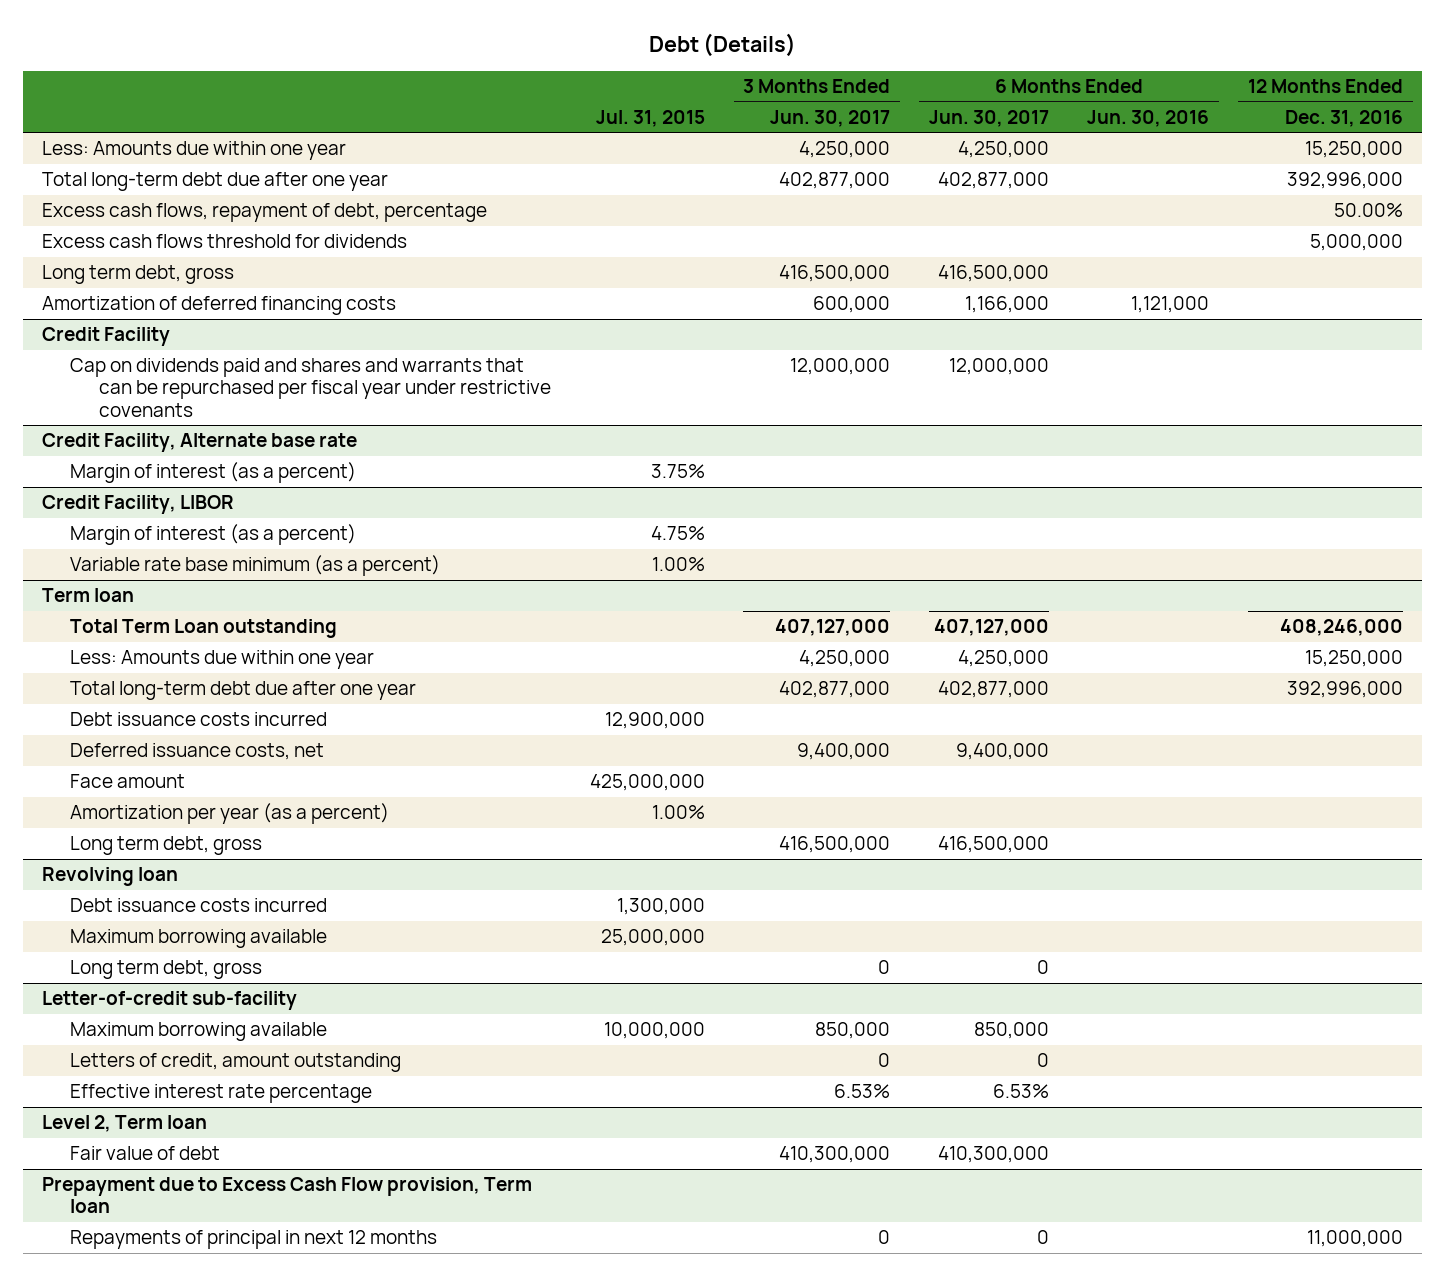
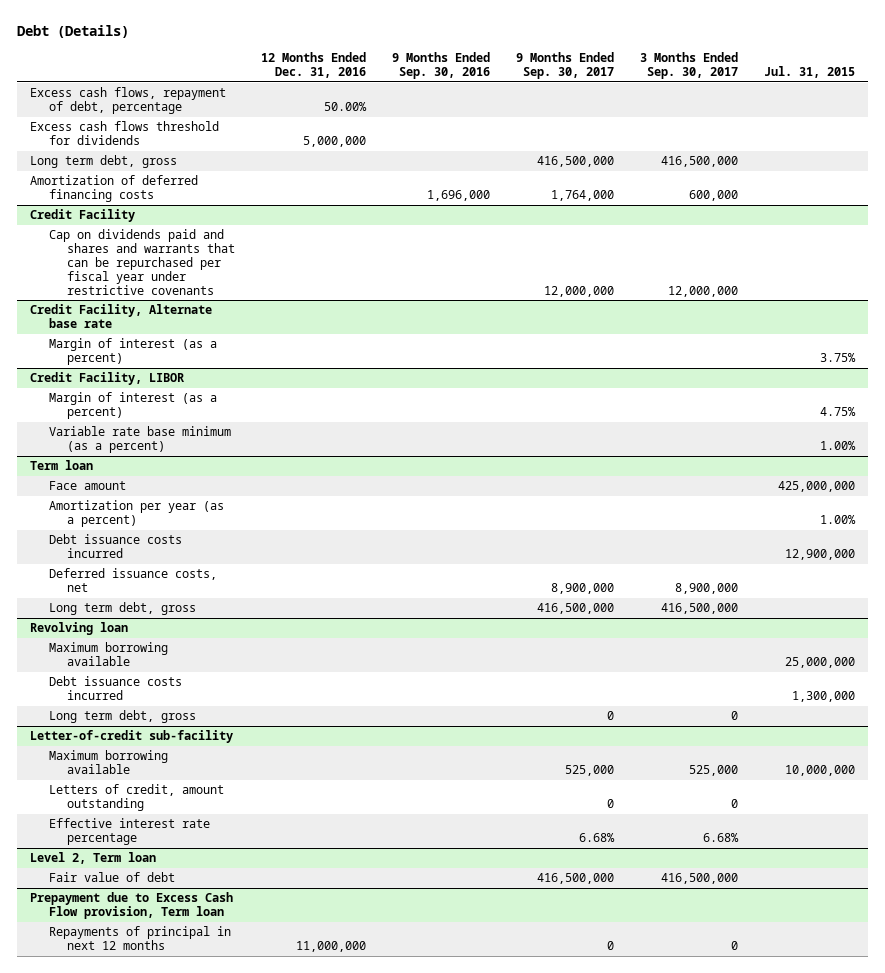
- | Jul. 31, 2015 | 3 Months Ended Jun. 30, 2017 | 6 Months Ended Jun. 30, 2017 | 6 Months Ended Jun. 30, 2016 | 12 Months Ended Dec. 31, 2016
+ | 12 Months Ended Dec. 31, 2016 | 9 Months Ended Sep. 30, 2016 | 9 Months Ended Sep. 30, 2017 | 3 Months Ended Sep. 30, 2017 | Jul. 31, 2015
- Less: Amounts due within one year | | 4,250,000 | 4,250,000 | | 15,250,000
- Total long-term debt due after one year | | 402,877,000 | 402,877,000 | | 392,996,000
@ Term loan
- Total Term Loan outstanding | | 407,127,000 | 407,127,000 | | 408,246,000
- Less: Amounts due within one year | | 4,250,000 | 4,250,000 | | 15,250,000
- Total long-term debt due after one year | | 402,877,000 | 402,877,000 | | 392,996,000
moved down: Debt issuance costs incurred | | | | | 12,900,000
moved down: Deferred issuance costs, net | | | 8,900,000 | 8,900,000 |
@ Revolving loan
moved down: Debt issuance costs incurred | | | | | 1,300,000

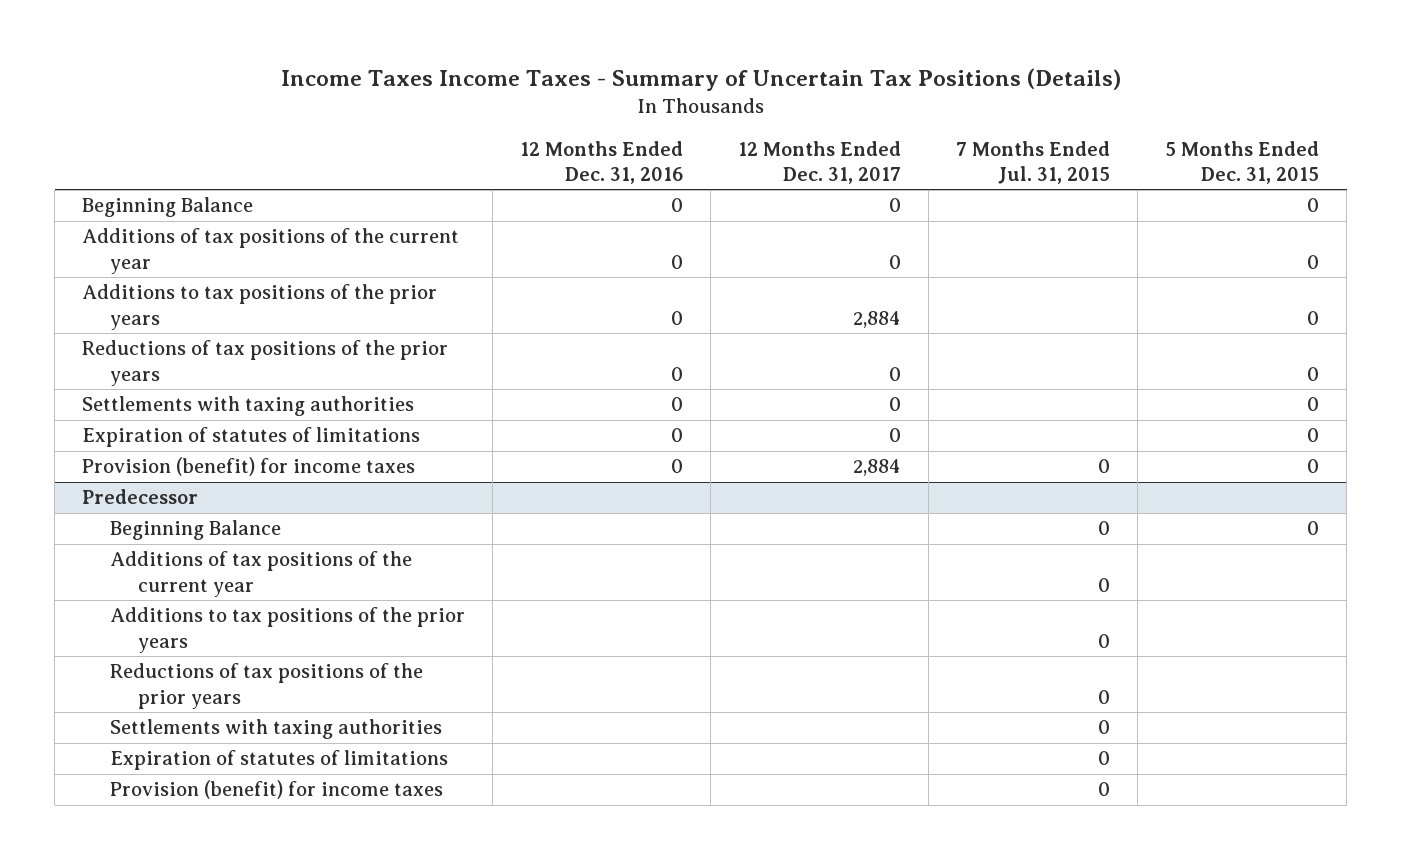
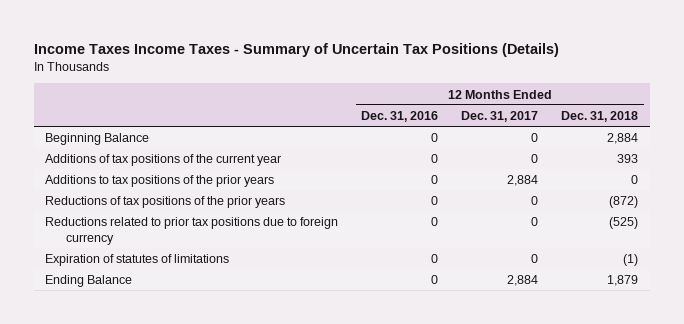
- | 12 Months Ended Dec. 31, 2016 | 12 Months Ended Dec. 31, 2017 | 7 Months Ended Jul. 31, 2015 | 5 Months Ended Dec. 31, 2015
+ | 12 Months Ended Dec. 31, 2016 | 12 Months Ended Dec. 31, 2017 | 12 Months Ended Dec. 31, 2018
- Settlements with taxing authorities | 0 | 0 | | 0
+ Reductions related to prior tax positions due to foreign currency | 0 | 0 | (525)
- Provision (benefit) for income taxes | 0 | 2,884 | 0 | 0
- Predecessor
- Beginning Balance | | | 0 | 0
- Additions of tax positions of the current year | | | 0 |
- Additions to tax positions of the prior years | | | 0 |
- Reductions of tax positions of the prior years | | | 0 |
- Settlements with taxing authorities | | | 0 |
- Expiration of statutes of limitations | | | 0 |
- Provision (benefit) for income taxes | | | 0 |
+ Ending Balance | 0 | 2,884 | 1,879

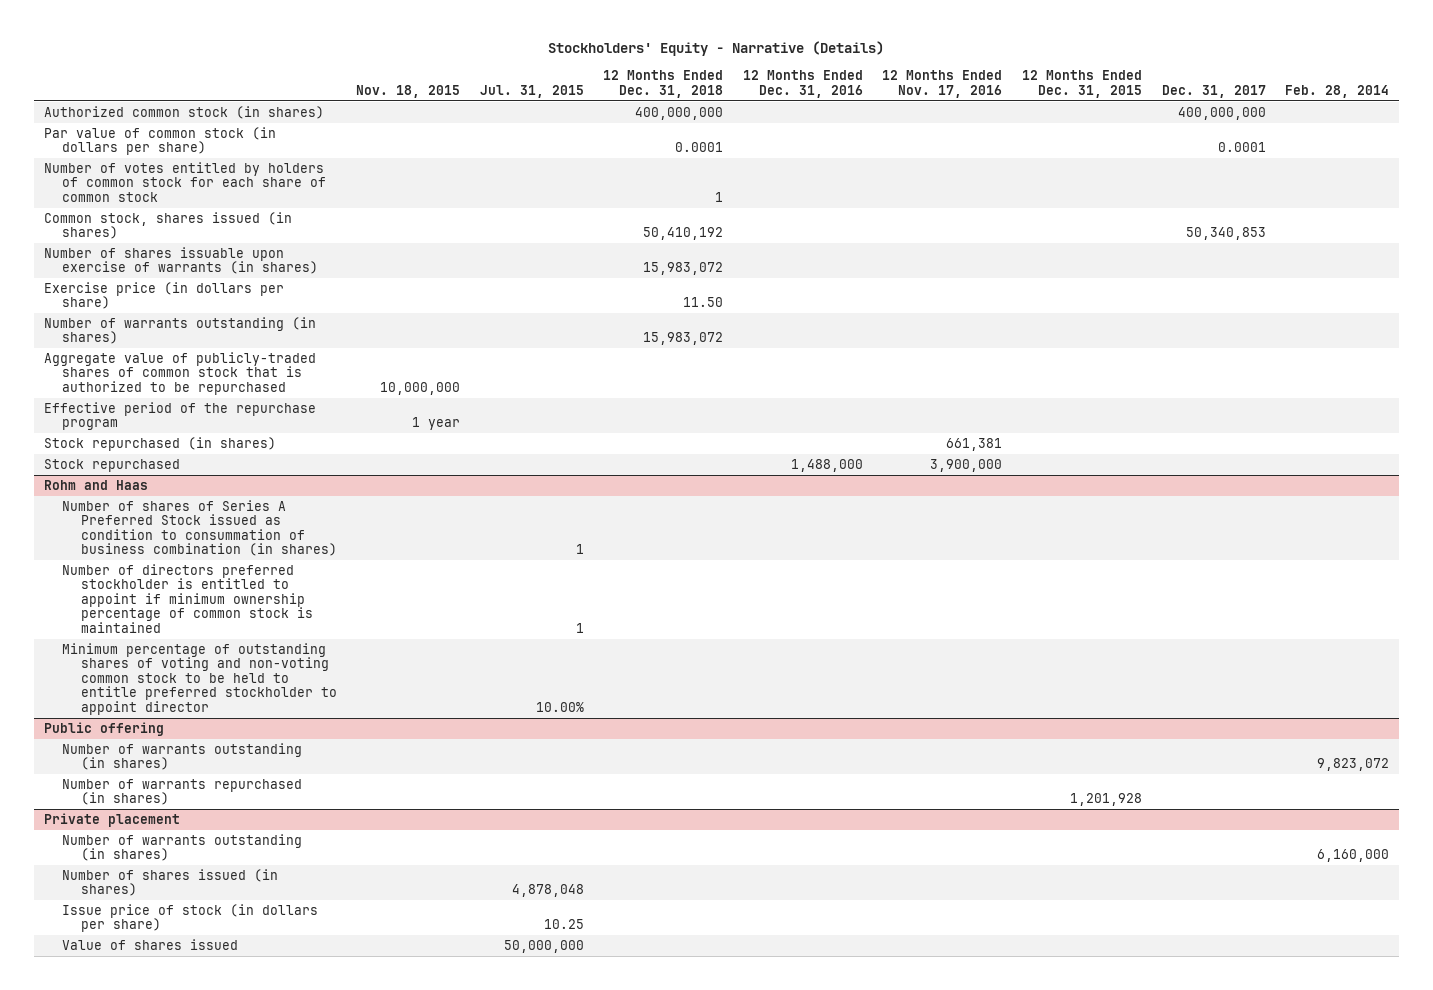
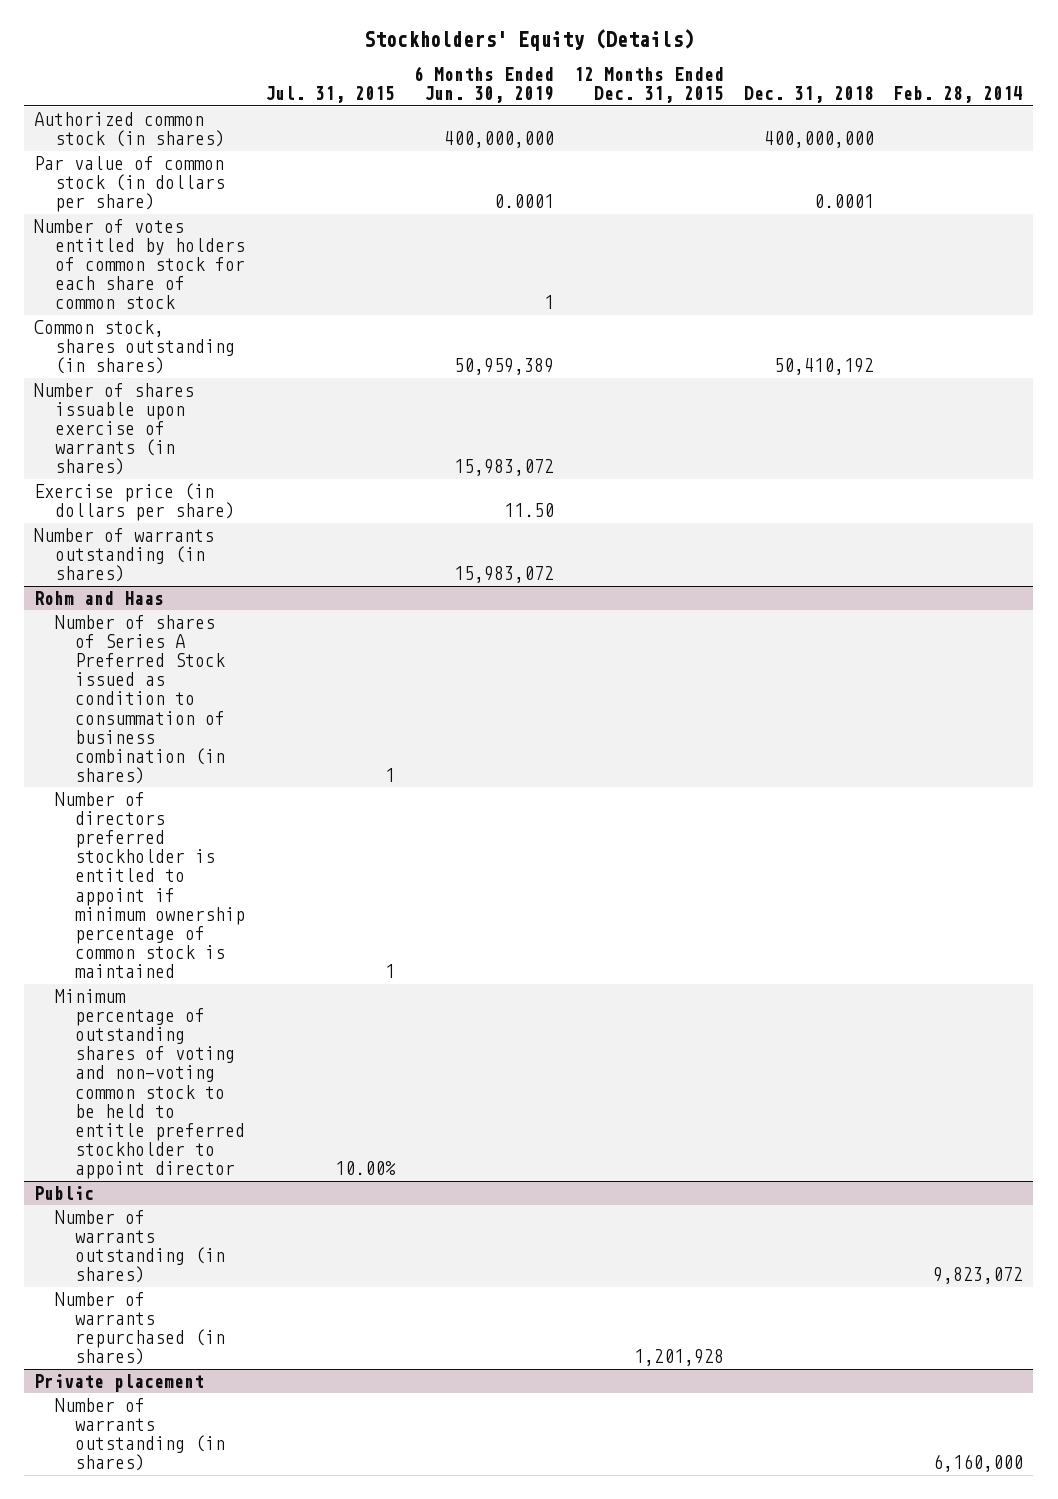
- Stockholders' Equity - Narrative (Details)
+ Stockholders' Equity (Details)
- | Nov. 18, 2015 | Jul. 31, 2015 | 12 Months Ended Dec. 31, 2018 | 12 Months Ended Dec. 31, 2016 | 12 Months Ended Nov. 17, 2016 | 12 Months Ended Dec. 31, 2015 | Dec. 31, 2017 | Feb. 28, 2014
+ | Jul. 31, 2015 | 6 Months Ended Jun. 30, 2019 | 12 Months Ended Dec. 31, 2015 | Dec. 31, 2018 | Feb. 28, 2014
- Common stock, shares issued (in shares) | | | 50,410,192 | | | | 50,340,853 |
+ Common stock, shares outstanding (in shares) | | 50,959,389 | | 50,410,192 |
- Aggregate value of publicly-traded shares of common stock that is authorized to be repurchased | 10,000,000 | | | | | | |
- Effective period of the repurchase program | 1 year | | | | | | |
- Stock repurchased (in shares) | | | | | 661,381 | | |
- Stock repurchased | | | | 1,488,000 | 3,900,000 | | |
- Public offering
+ Public
@ Private placement
- Number of shares issued (in shares) | | 4,878,048 | | | | | |
- Issue price of stock (in dollars per share) | | 10.25 | | | | | |
- Value of shares issued | | 50,000,000 | | | | | |

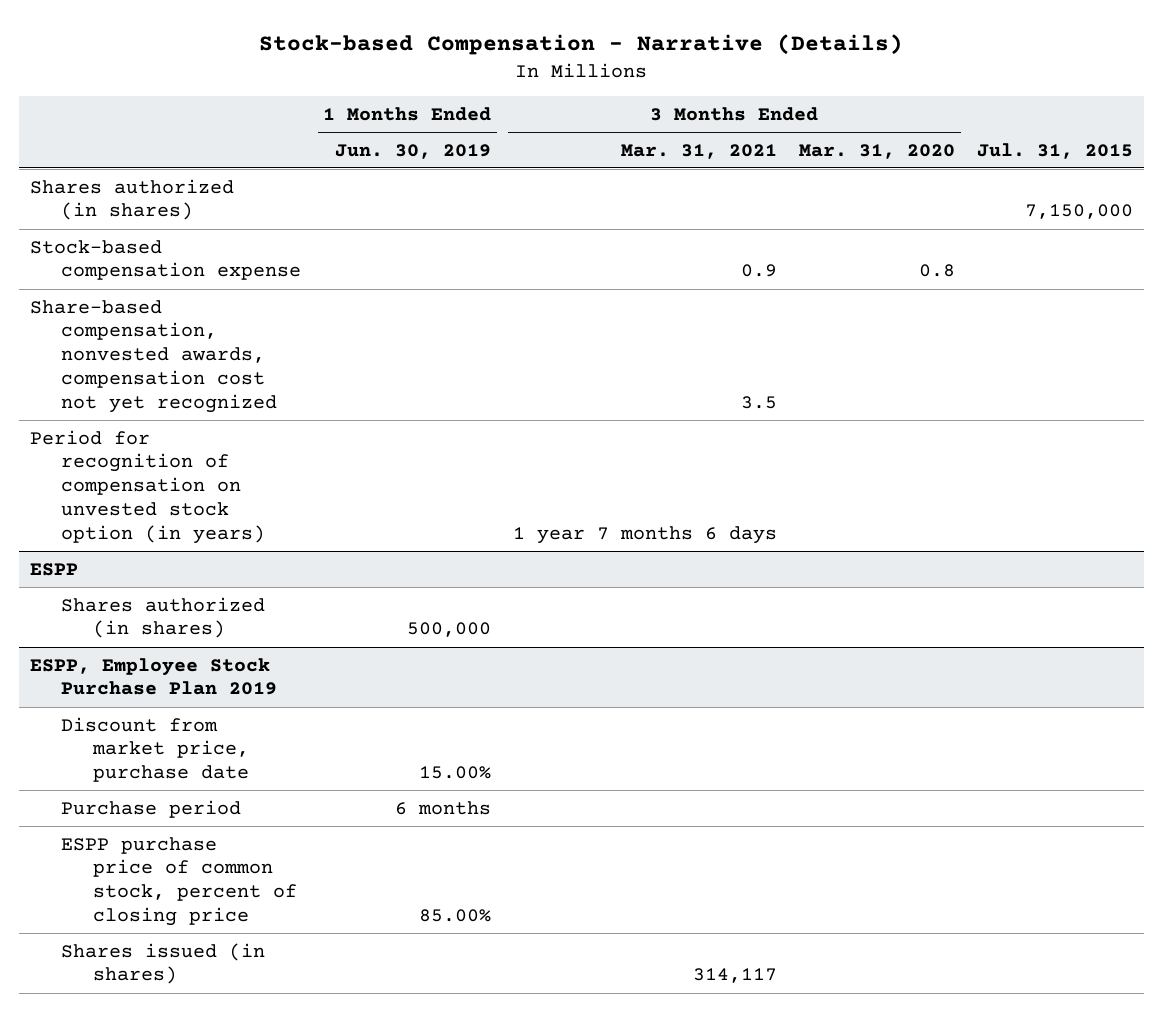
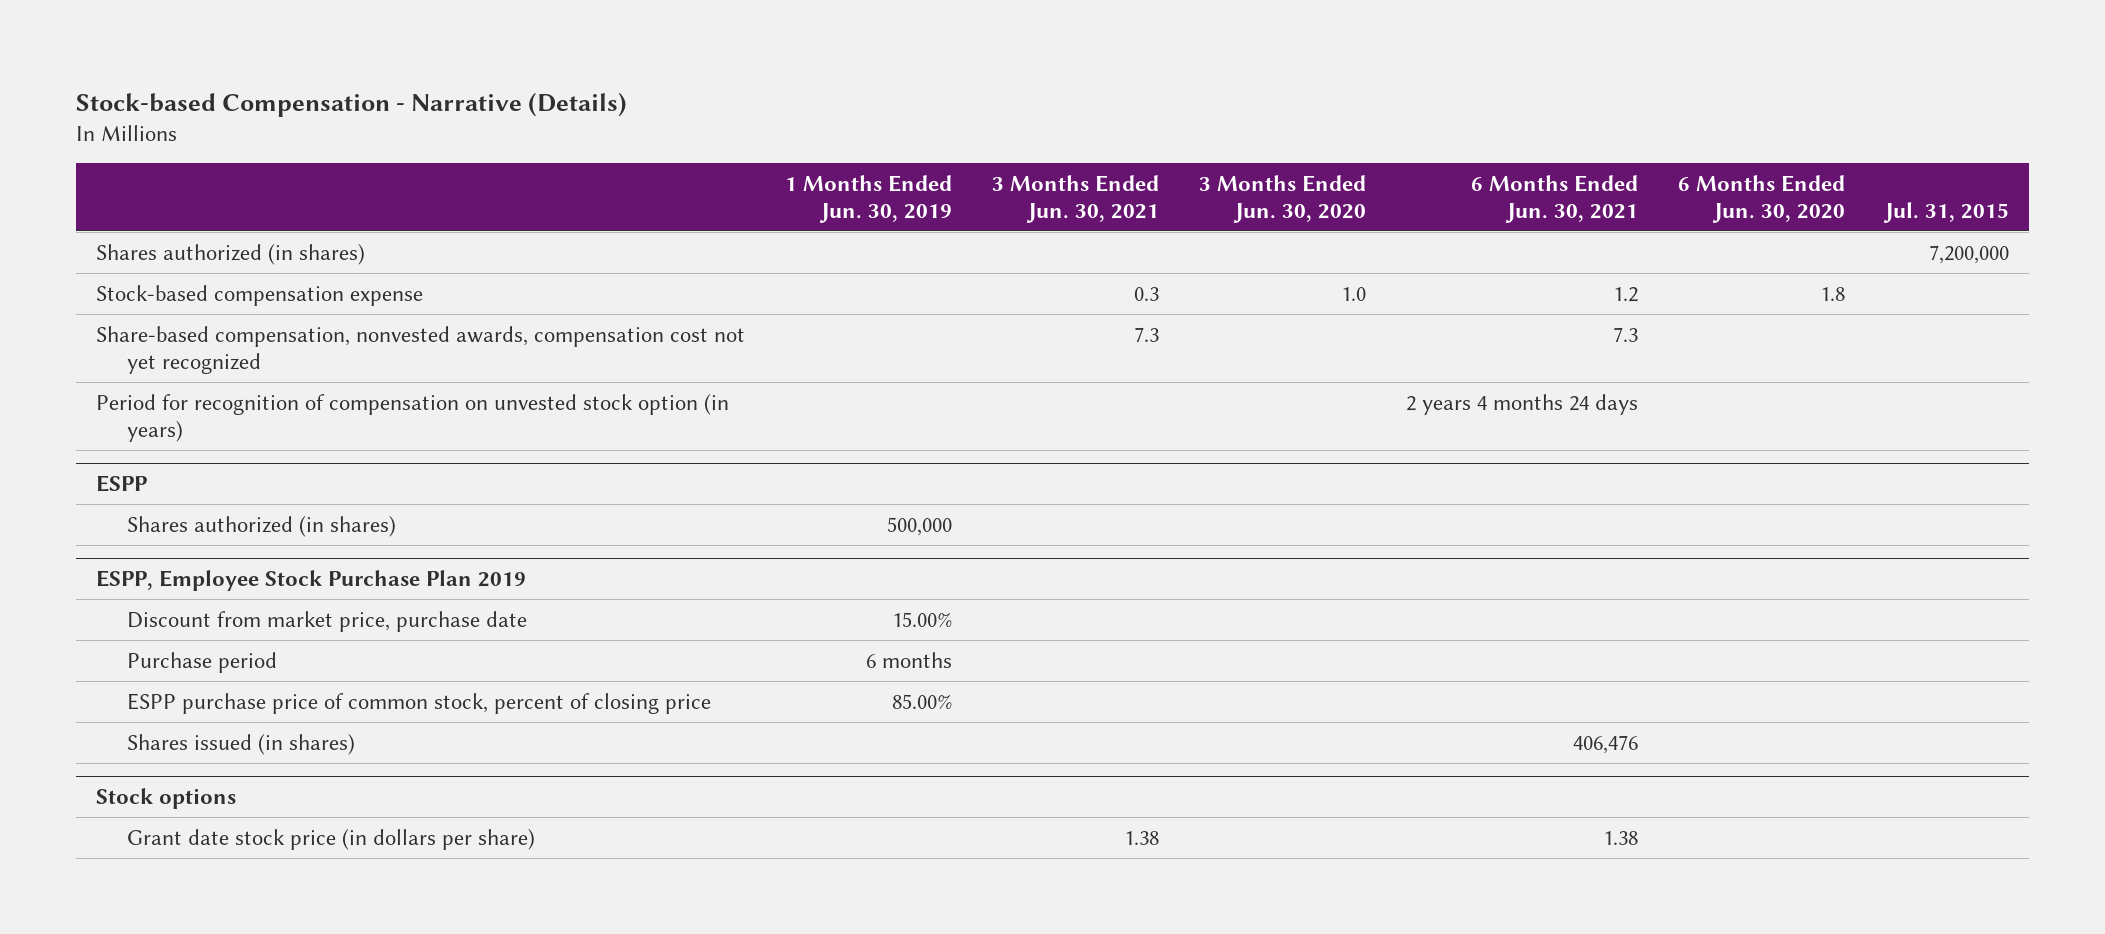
- | 1 Months Ended Jun. 30, 2019 | 3 Months Ended Mar. 31, 2021 | 3 Months Ended Mar. 31, 2020 | Jul. 31, 2015
+ | 1 Months Ended Jun. 30, 2019 | 3 Months Ended Jun. 30, 2021 | 3 Months Ended Jun. 30, 2020 | 6 Months Ended Jun. 30, 2021 | 6 Months Ended Jun. 30, 2020 | Jul. 31, 2015
- Shares authorized (in shares) | | | | 7,150,000
+ Shares authorized (in shares) | | | | | | 7,200,000
+ Stock options
+ Grant date stock price (in dollars per share) | | 1.38 | | 1.38 | |

